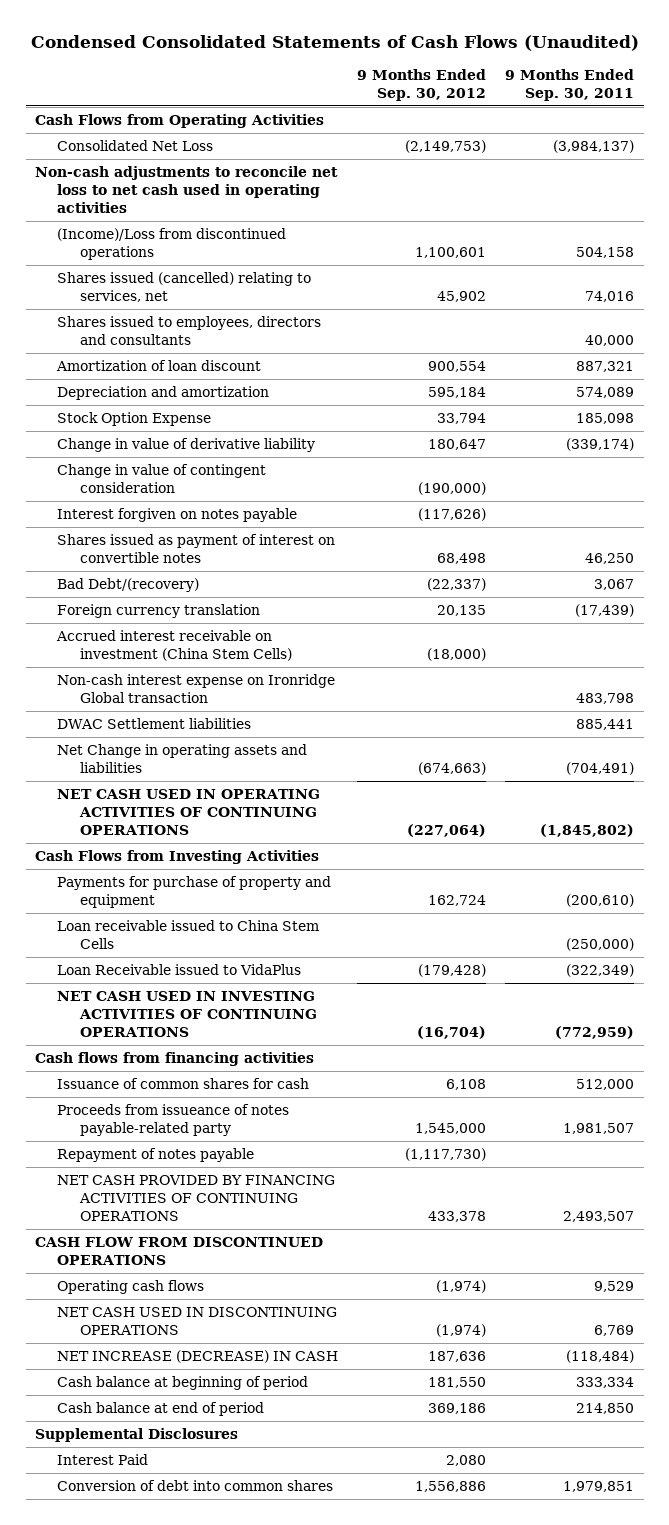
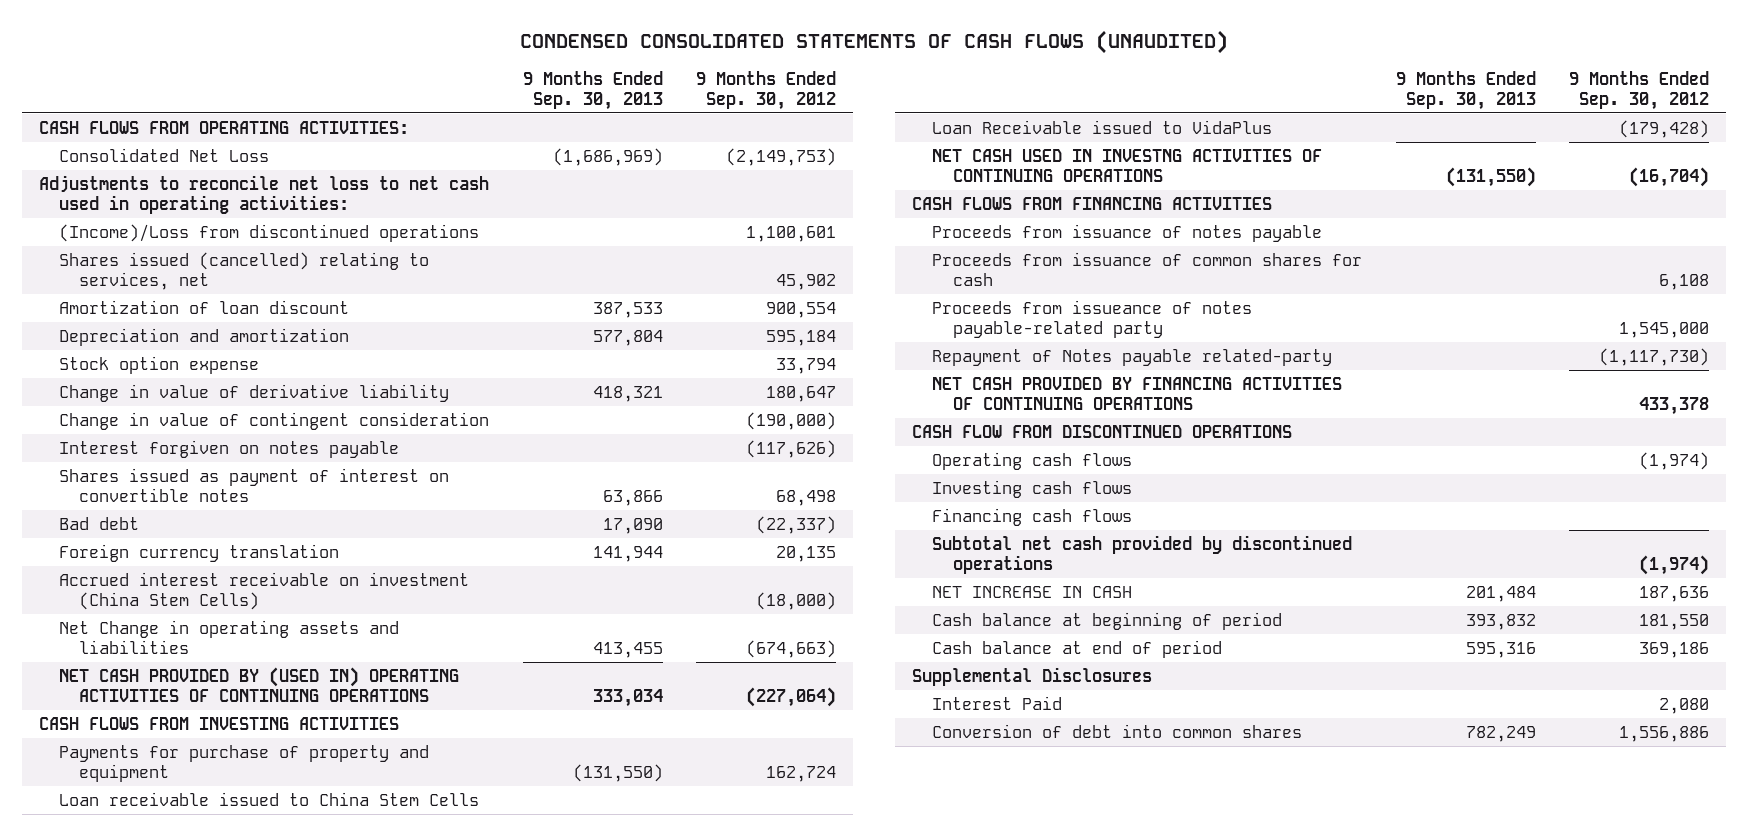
- Condensed Consolidated Statements of Cash Flows (Unaudited)
+ CONDENSED CONSOLIDATED STATEMENTS OF CASH FLOWS (UNAUDITED)
- | 9 Months Ended Sep. 30, 2012 | 9 Months Ended Sep. 30, 2011
+ | 9 Months Ended Sep. 30, 2013 | 9 Months Ended Sep. 30, 2012
- Cash Flows from Operating Activities
+ CASH FLOWS FROM OPERATING ACTIVITIES:
- Non-cash adjustments to reconcile net loss to net cash used in operating activities
+ Adjustments to reconcile net loss to net cash used in operating activities:
- Shares issued to employees, directors and consultants | | 40,000
- Stock Option Expense | 33,794 | 185,098
+ Stock option expense | | 33,794
- Bad Debt/(recovery) | (22,337) | 3,067
+ Bad debt | 17,090 | (22,337)
- Non-cash interest expense on Ironridge Global transaction | | 483,798
- DWAC Settlement liabilities | | 885,441
- NET CASH USED IN OPERATING ACTIVITIES OF CONTINUING OPERATIONS | (227,064) | (1,845,802)
- Cash Flows from Investing Activities
+ NET CASH PROVIDED BY (USED IN) OPERATING ACTIVITIES OF CONTINUING OPERATIONS | 333,034 | (227,064)
+ CASH FLOWS FROM INVESTING ACTIVITIES
- NET CASH USED IN INVESTING ACTIVITIES OF CONTINUING OPERATIONS | (16,704) | (772,959)
- Cash flows from financing activities
- Issuance of common shares for cash | 6,108 | 512,000
+ NET CASH USED IN INVESTNG ACTIVITIES OF CONTINUING OPERATIONS | (131,550) | (16,704)
+ CASH FLOWS FROM FINANCING ACTIVITIES
+ Proceeds from issuance of notes payable
+ Proceeds from issuance of common shares for cash | | 6,108
- Repayment of notes payable | (1,117,730) |
+ Repayment of Notes payable related-party | | (1,117,730)
- NET CASH USED IN DISCONTINUING OPERATIONS | (1,974) | 6,769
- NET INCREASE (DECREASE) IN CASH | 187,636 | (118,484)
+ Investing cash flows
+ Financing cash flows
+ Subtotal net cash provided by discontinued operations | | (1,974)
+ NET INCREASE IN CASH | 201,484 | 187,636

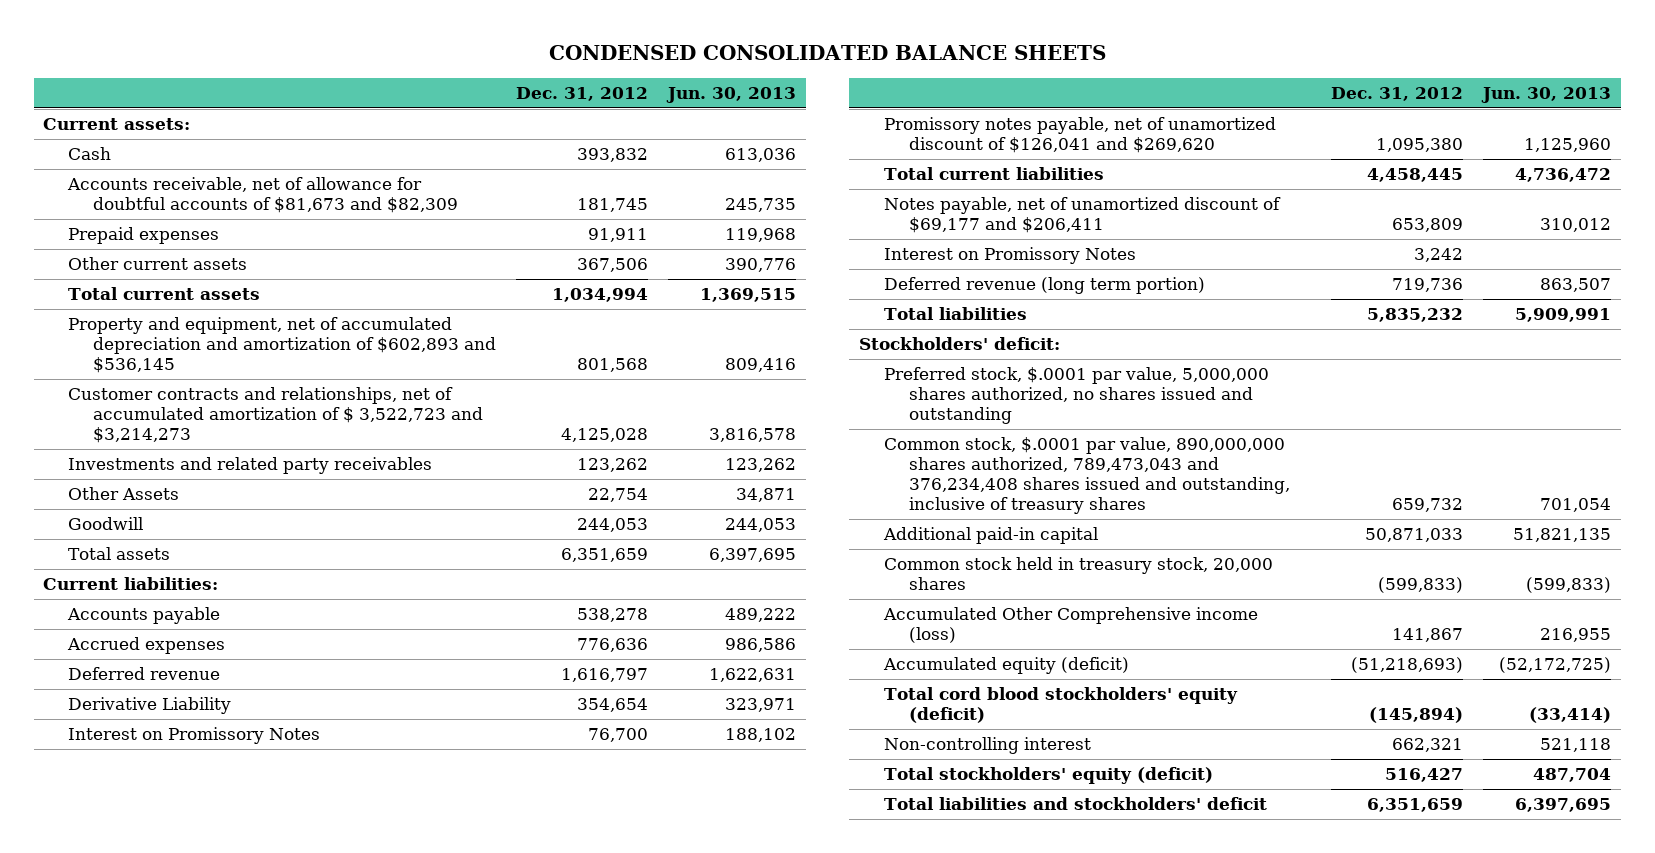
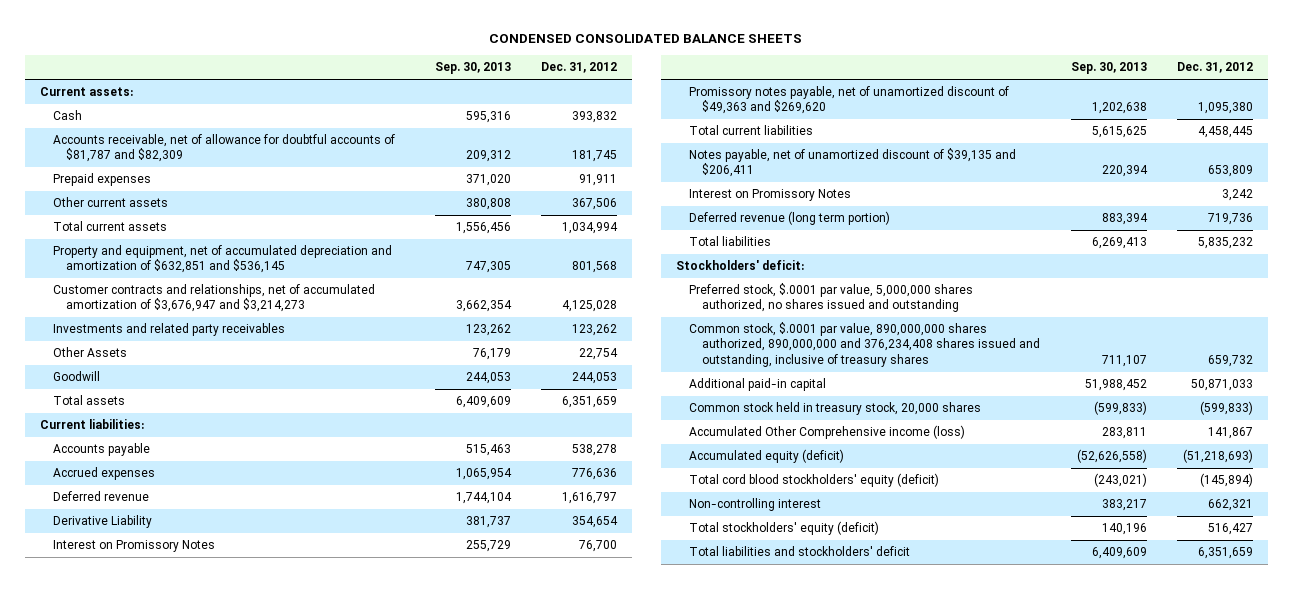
- | Dec. 31, 2012 | Jun. 30, 2013
+ | Sep. 30, 2013 | Dec. 31, 2012
- Accounts receivable, net of allowance for doubtful accounts of $81,673 and $82,309 | 181,745 | 245,735
+ Accounts receivable, net of allowance for doubtful accounts of $81,787 and $82,309 | 209,312 | 181,745
- Property and equipment, net of accumulated depreciation and amortization of $602,893 and $536,145 | 801,568 | 809,416
- Customer contracts and relationships, net of accumulated amortization of $ 3,522,723 and $3,214,273 | 4,125,028 | 3,816,578
+ Property and equipment, net of accumulated depreciation and amortization of $632,851 and $536,145 | 747,305 | 801,568
+ Customer contracts and relationships, net of accumulated amortization of $3,676,947 and $3,214,273 | 3,662,354 | 4,125,028
- Promissory notes payable, net of unamortized discount of $126,041 and $269,620 | 1,095,380 | 1,125,960
+ Promissory notes payable, net of unamortized discount of $49,363 and $269,620 | 1,202,638 | 1,095,380
- Notes payable, net of unamortized discount of $69,177 and $206,411 | 653,809 | 310,012
+ Notes payable, net of unamortized discount of $39,135 and $206,411 | 220,394 | 653,809
- Common stock, $.0001 par value, 890,000,000 shares authorized, 789,473,043 and 376,234,408 shares issued and outstanding, inclusive of treasury shares | 659,732 | 701,054
+ Common stock, $.0001 par value, 890,000,000 shares authorized, 890,000,000 and 376,234,408 shares issued and outstanding, inclusive of treasury shares | 711,107 | 659,732

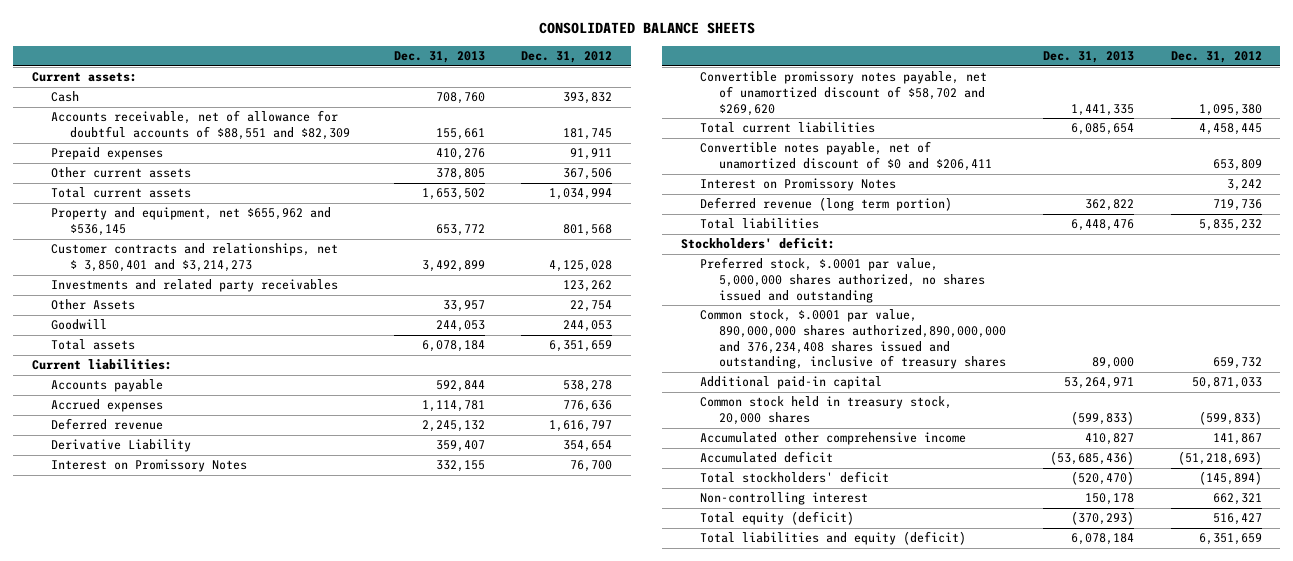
- CONDENSED CONSOLIDATED BALANCE SHEETS
+ CONSOLIDATED BALANCE SHEETS
- | Sep. 30, 2013 | Dec. 31, 2012
+ | Dec. 31, 2013 | Dec. 31, 2012
- Accounts receivable, net of allowance for doubtful accounts of $81,787 and $82,309 | 209,312 | 181,745
+ Accounts receivable, net of allowance for doubtful accounts of $88,551 and $82,309 | 155,661 | 181,745
- Property and equipment, net of accumulated depreciation and amortization of $632,851 and $536,145 | 747,305 | 801,568
- Customer contracts and relationships, net of accumulated amortization of $3,676,947 and $3,214,273 | 3,662,354 | 4,125,028
+ Property and equipment, net $655,962 and $536,145 | 653,772 | 801,568
+ Customer contracts and relationships, net $ 3,850,401 and $3,214,273 | 3,492,899 | 4,125,028
- Promissory notes payable, net of unamortized discount of $49,363 and $269,620 | 1,202,638 | 1,095,380
+ Convertible promissory notes payable, net of unamortized discount of $58,702 and $269,620 | 1,441,335 | 1,095,380
- Notes payable, net of unamortized discount of $39,135 and $206,411 | 220,394 | 653,809
+ Convertible notes payable, net of unamortized discount of $0 and $206,411 | | 653,809
- Common stock, $.0001 par value, 890,000,000 shares authorized, 890,000,000 and 376,234,408 shares issued and outstanding, inclusive of treasury shares | 711,107 | 659,732
+ Common stock, $.0001 par value, 890,000,000 shares authorized,890,000,000 and 376,234,408 shares issued and outstanding, inclusive of treasury shares | 89,000 | 659,732
- Accumulated Other Comprehensive income (loss) | 283,811 | 141,867
- Accumulated equity (deficit) | (52,626,558) | (51,218,693)
- Total cord blood stockholders' equity (deficit) | (243,021) | (145,894)
+ Accumulated other comprehensive income | 410,827 | 141,867
+ Accumulated deficit | (53,685,436) | (51,218,693)
+ Total stockholders' deficit | (520,470) | (145,894)
- Total stockholders' equity (deficit) | 140,196 | 516,427
- Total liabilities and stockholders' deficit | 6,409,609 | 6,351,659
+ Total equity (deficit) | (370,293) | 516,427
+ Total liabilities and equity (deficit) | 6,078,184 | 6,351,659

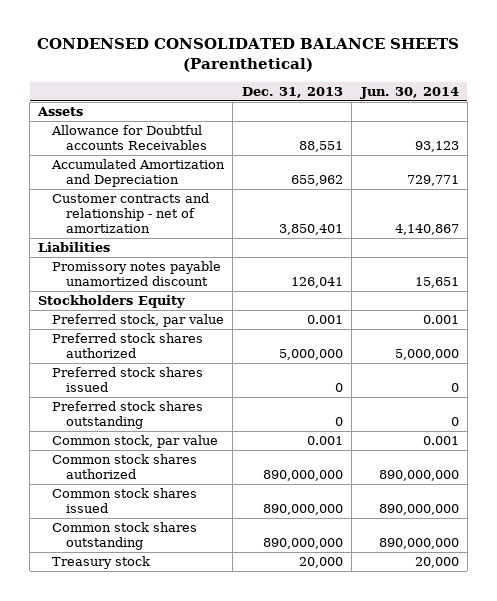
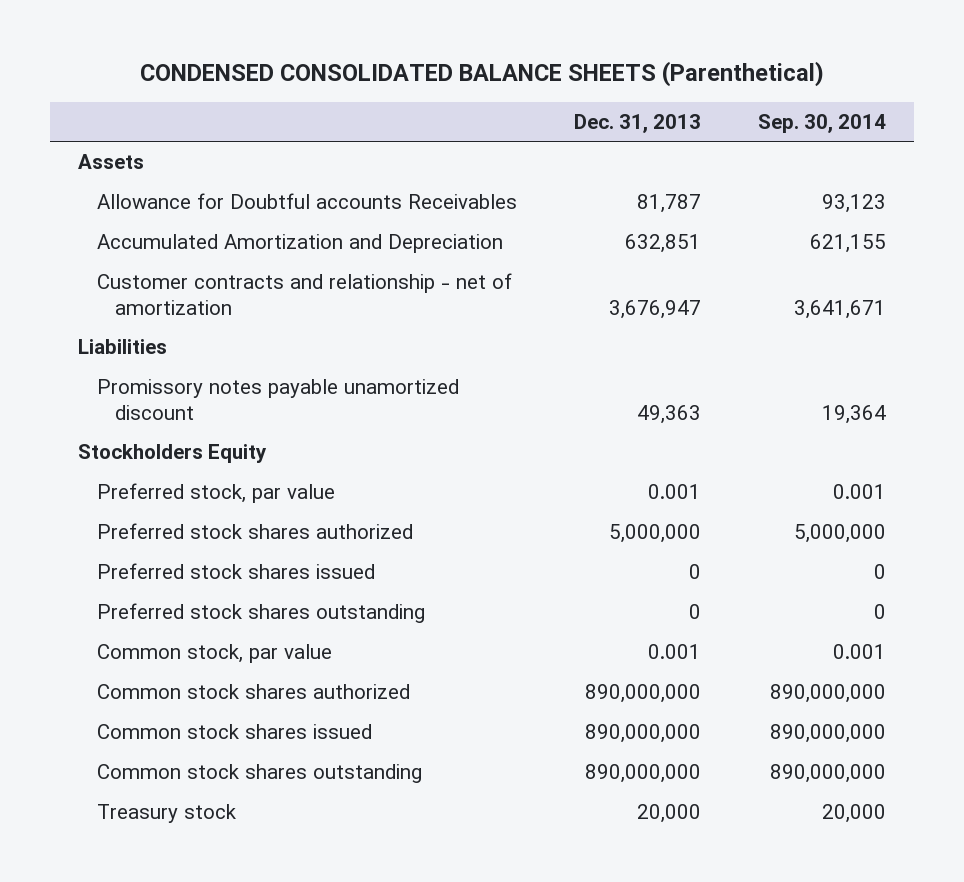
- | Dec. 31, 2013 | Jun. 30, 2014
+ | Dec. 31, 2013 | Sep. 30, 2014
- Allowance for Doubtful accounts Receivables | 88,551 | 93,123
- Accumulated Amortization and Depreciation | 655,962 | 729,771
- Customer contracts and relationship - net of amortization | 3,850,401 | 4,140,867
+ Allowance for Doubtful accounts Receivables | 81,787 | 93,123
+ Accumulated Amortization and Depreciation | 632,851 | 621,155
+ Customer contracts and relationship - net of amortization | 3,676,947 | 3,641,671
- Promissory notes payable unamortized discount | 126,041 | 15,651
+ Promissory notes payable unamortized discount | 49,363 | 19,364

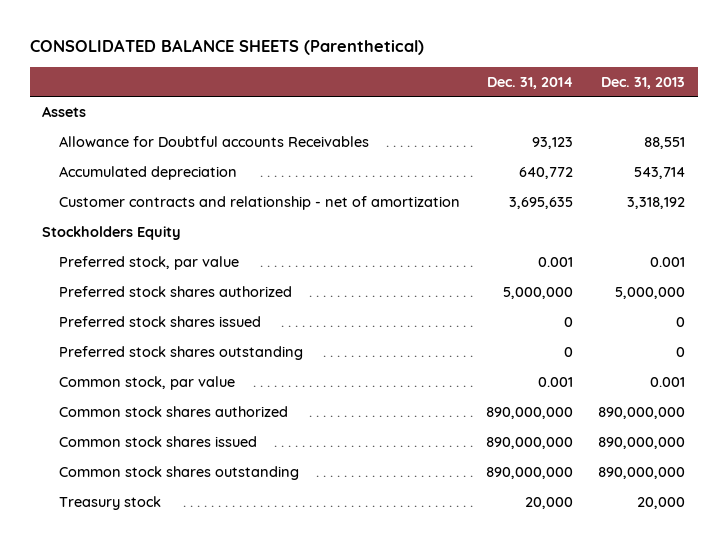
- CONDENSED CONSOLIDATED BALANCE SHEETS (Parenthetical)
+ CONSOLIDATED BALANCE SHEETS (Parenthetical)
- | Dec. 31, 2013 | Sep. 30, 2014
+ | Dec. 31, 2014 | Dec. 31, 2013
- Allowance for Doubtful accounts Receivables | 81,787 | 93,123
- Accumulated Amortization and Depreciation | 632,851 | 621,155
- Customer contracts and relationship - net of amortization | 3,676,947 | 3,641,671
- Liabilities
- Promissory notes payable unamortized discount | 49,363 | 19,364
+ Allowance for Doubtful accounts Receivables | 93,123 | 88,551
+ Accumulated depreciation | 640,772 | 543,714
+ Customer contracts and relationship - net of amortization | 3,695,635 | 3,318,192

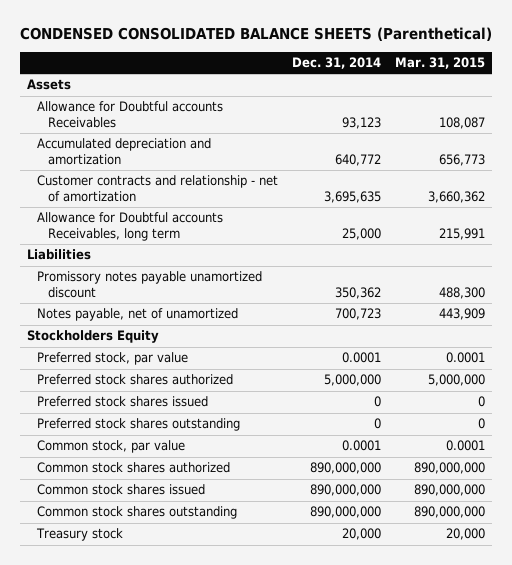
- CONSOLIDATED BALANCE SHEETS (Parenthetical)
+ CONDENSED CONSOLIDATED BALANCE SHEETS (Parenthetical)
- | Dec. 31, 2014 | Dec. 31, 2013
+ | Dec. 31, 2014 | Mar. 31, 2015
- Accumulated depreciation | 640,772 | 543,714
+ Accumulated depreciation and amortization | 640,772 | 656,773
+ Allowance for Doubtful accounts Receivables, long term | 25,000 | 215,991
+ Liabilities
+ Promissory notes payable unamortized discount | 350,362 | 488,300
+ Notes payable, net of unamortized | 700,723 | 443,909
- Preferred stock, par value | 0.001 | 0.001
+ Preferred stock, par value | 0.0001 | 0.0001
- Common stock, par value | 0.001 | 0.001
+ Common stock, par value | 0.0001 | 0.0001

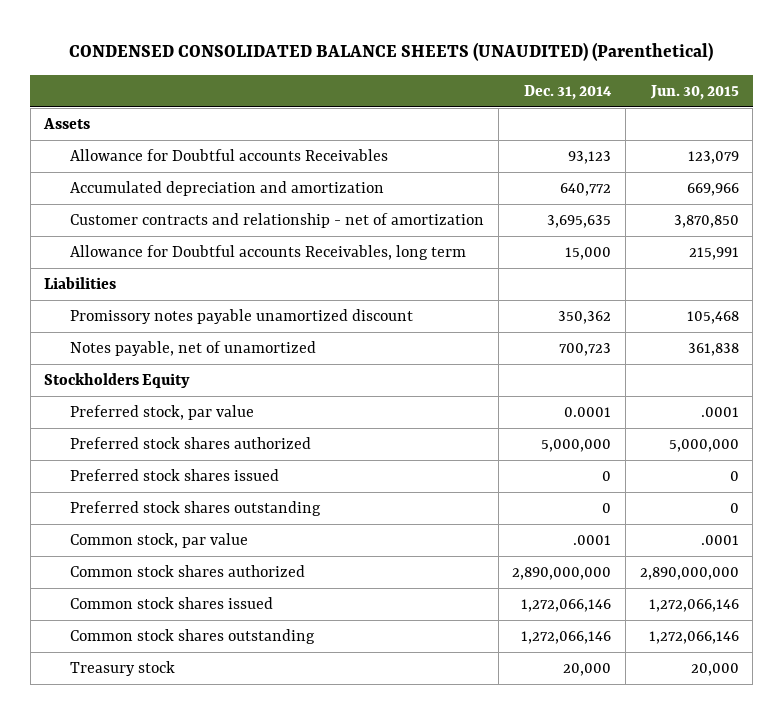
- CONDENSED CONSOLIDATED BALANCE SHEETS (Parenthetical)
+ CONDENSED CONSOLIDATED BALANCE SHEETS (UNAUDITED) (Parenthetical)
- | Dec. 31, 2014 | Mar. 31, 2015
+ | Dec. 31, 2014 | Jun. 30, 2015
- Allowance for Doubtful accounts Receivables, long term | 25,000 | 215,991
+ Allowance for Doubtful accounts Receivables, long term | 15,000 | 215,991
- Common stock, par value | 0.0001 | 0.0001
- Common stock shares authorized | 890,000,000 | 890,000,000
- Common stock shares issued | 890,000,000 | 890,000,000
- Common stock shares outstanding | 890,000,000 | 890,000,000
+ Common stock, par value | .0001 | .0001
+ Common stock shares authorized | 2,890,000,000 | 2,890,000,000
+ Common stock shares issued | 1,272,066,146 | 1,272,066,146
+ Common stock shares outstanding | 1,272,066,146 | 1,272,066,146

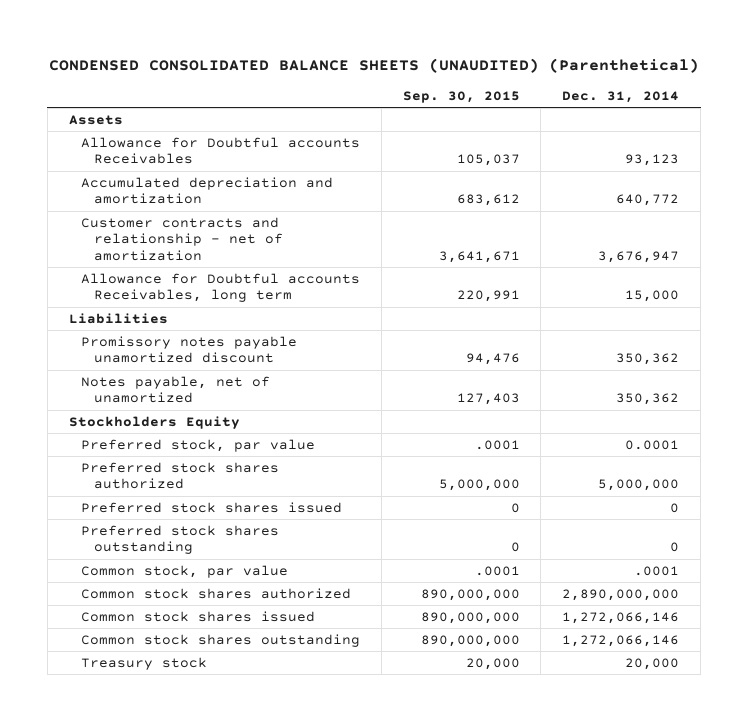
- | Dec. 31, 2014 | Jun. 30, 2015
+ | Sep. 30, 2015 | Dec. 31, 2014
- Customer contracts and relationship - net of amortization | 3,695,635 | 3,870,850
+ Customer contracts and relationship - net of amortization | 3,641,671 | 3,676,947
- Notes payable, net of unamortized | 700,723 | 361,838
+ Notes payable, net of unamortized | 127,403 | 350,362

